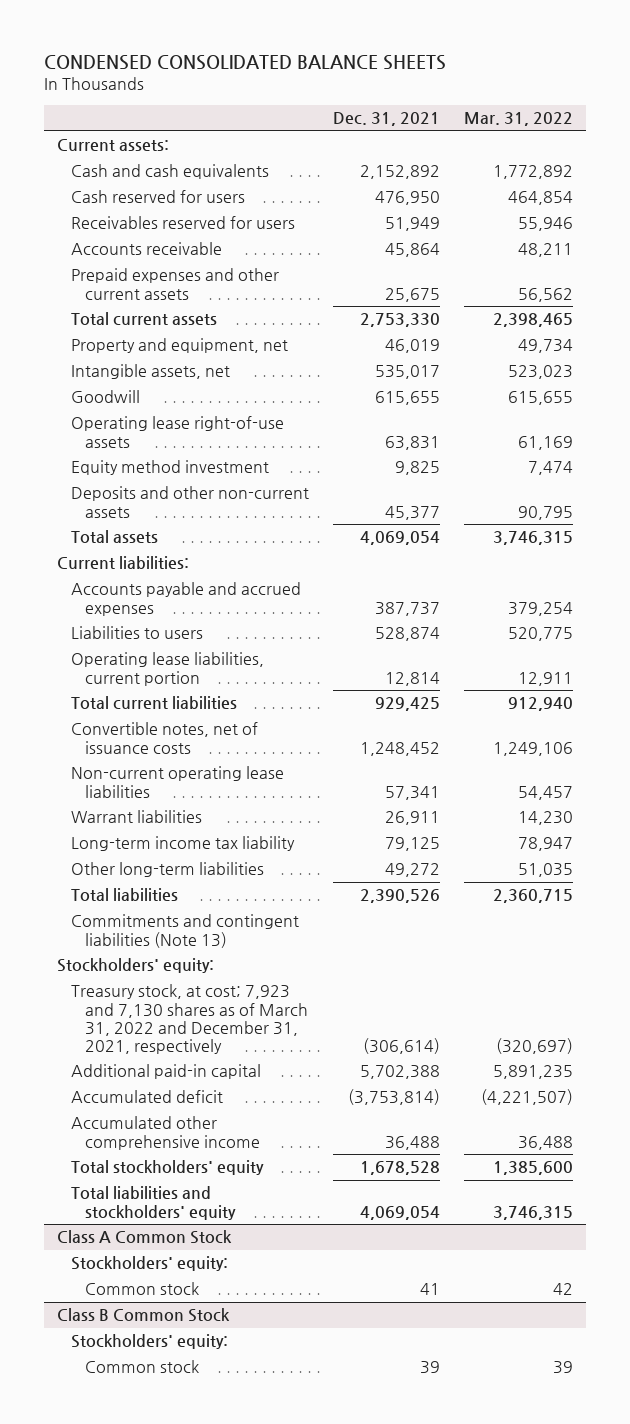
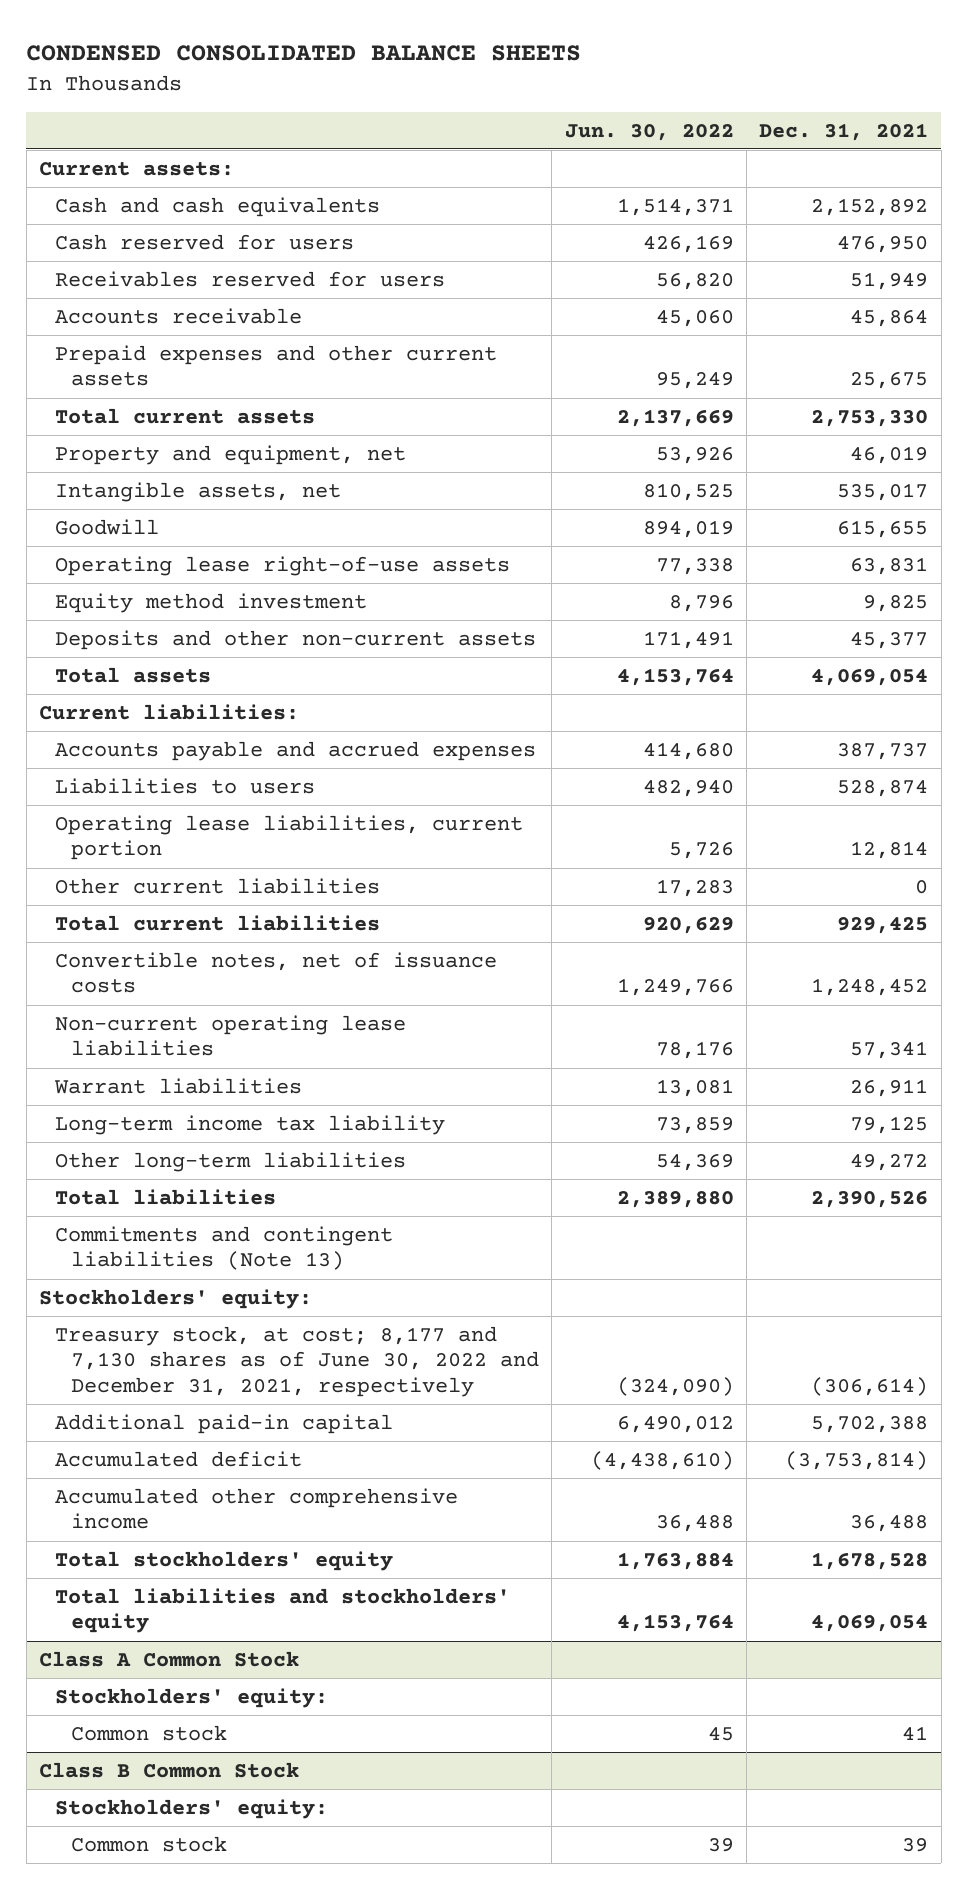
- | Dec. 31, 2021 | Mar. 31, 2022
+ | Jun. 30, 2022 | Dec. 31, 2021
+ Other current liabilities | 17,283 | 0
- Treasury stock, at cost; 7,923 and 7,130 shares as of March 31, 2022 and December 31, 2021, respectively | (306,614) | (320,697)
+ Treasury stock, at cost; 8,177 and 7,130 shares as of June 30, 2022 and December 31, 2021, respectively | (324,090) | (306,614)

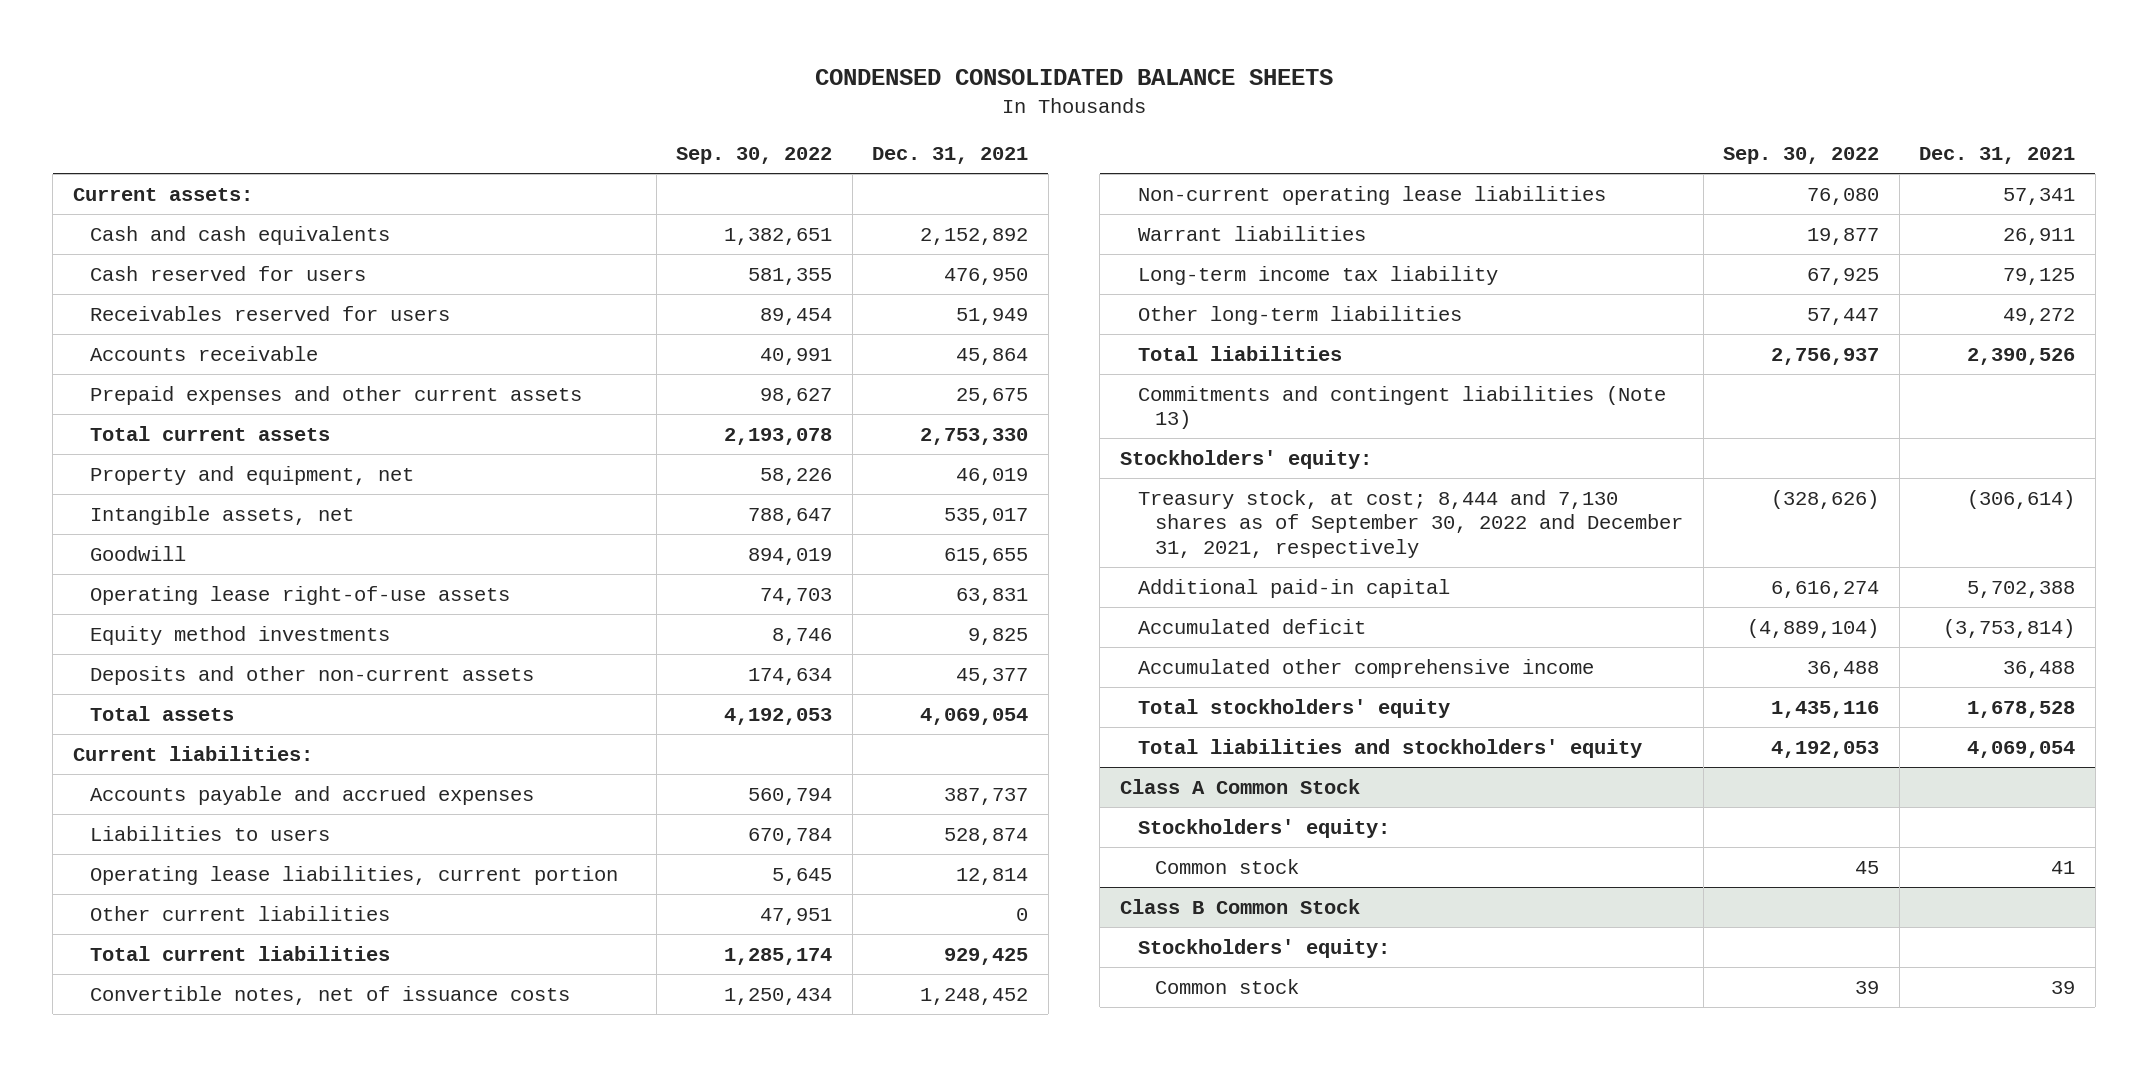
- | Jun. 30, 2022 | Dec. 31, 2021
+ | Sep. 30, 2022 | Dec. 31, 2021
- Equity method investment | 8,796 | 9,825
+ Equity method investments | 8,746 | 9,825
- Treasury stock, at cost; 8,177 and 7,130 shares as of June 30, 2022 and December 31, 2021, respectively | (324,090) | (306,614)
+ Treasury stock, at cost; 8,444 and 7,130 shares as of September 30, 2022 and December 31, 2021, respectively | (328,626) | (306,614)

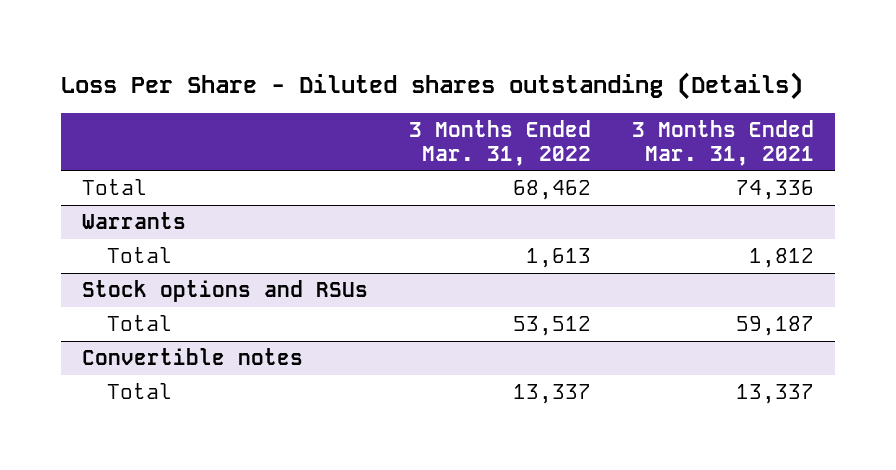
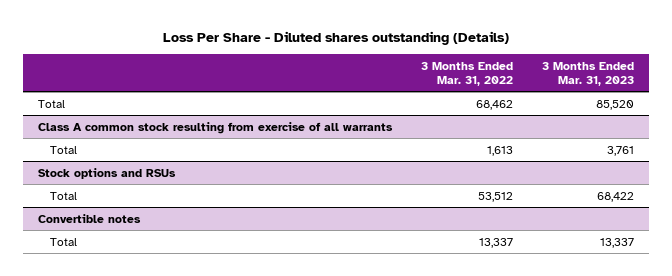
- | 3 Months Ended Mar. 31, 2022 | 3 Months Ended Mar. 31, 2021
+ | 3 Months Ended Mar. 31, 2022 | 3 Months Ended Mar. 31, 2023
- Warrants
+ Class A common stock resulting from exercise of all warrants

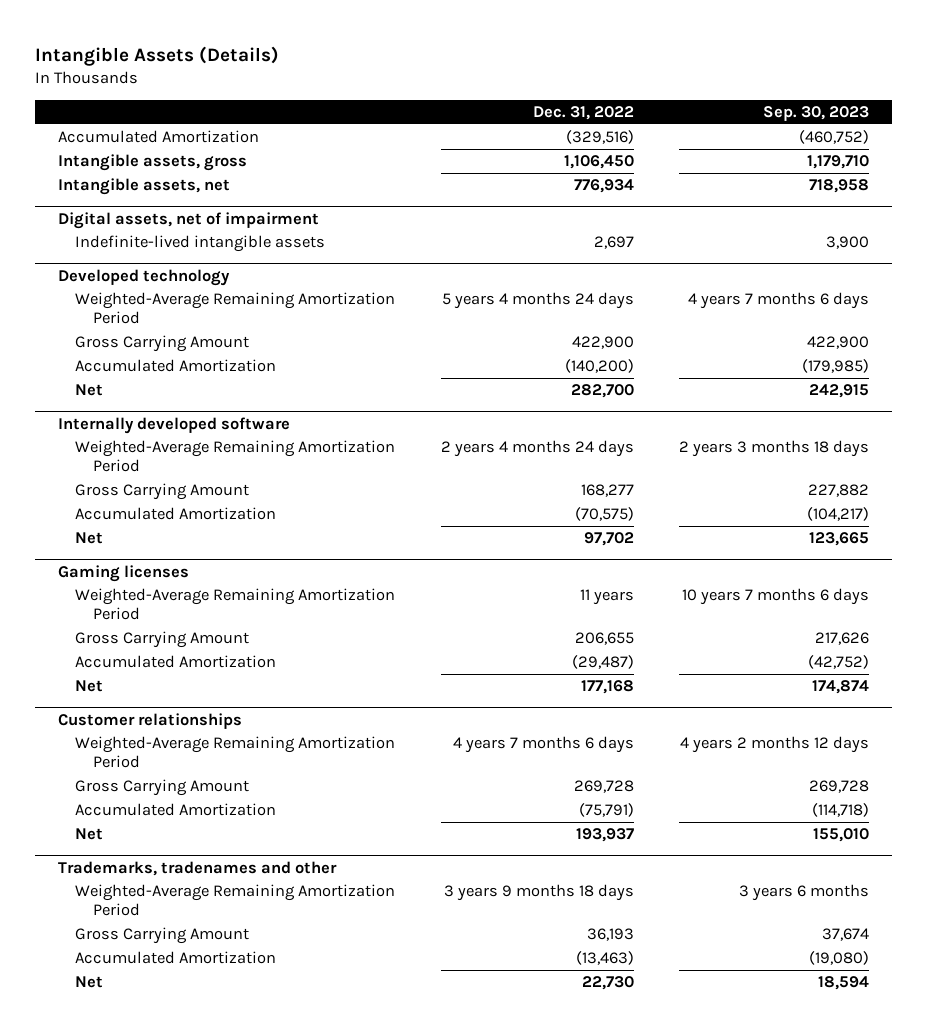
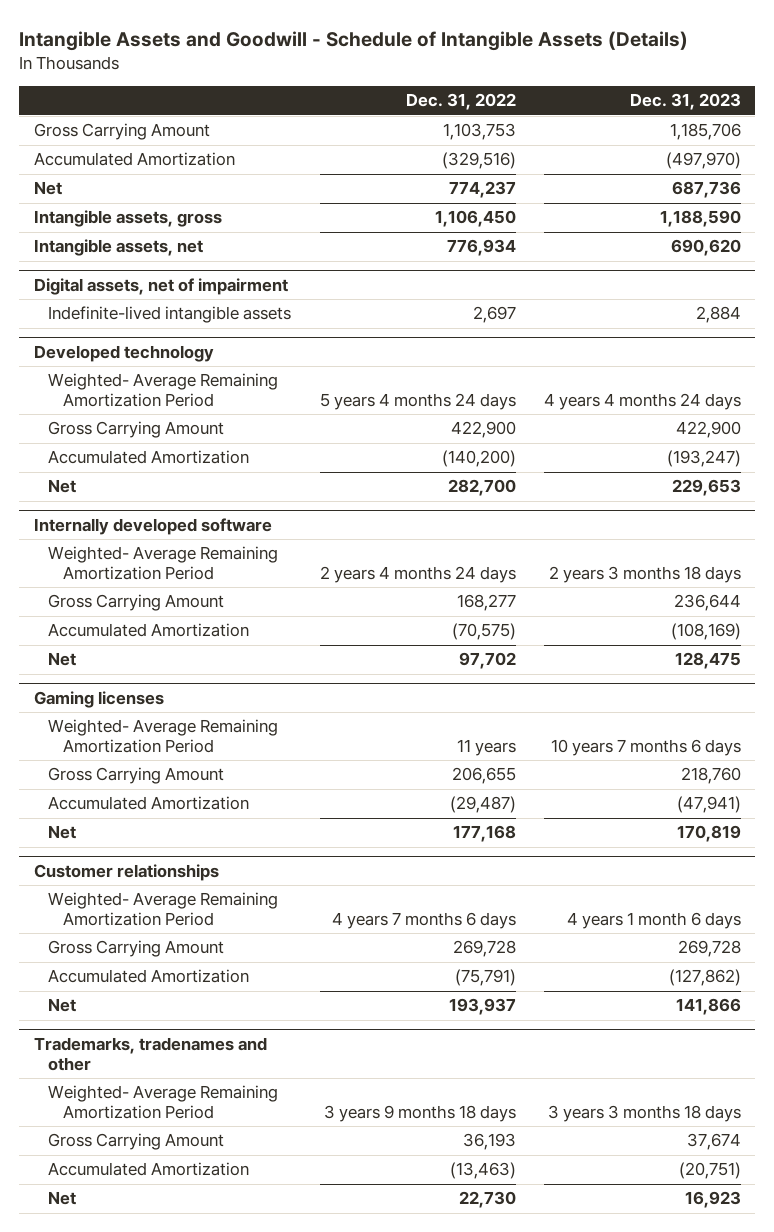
- Intangible Assets (Details)
+ Intangible Assets and Goodwill - Schedule of Intangible Assets (Details)
- | Dec. 31, 2022 | Sep. 30, 2023
+ | Dec. 31, 2022 | Dec. 31, 2023
+ Gross Carrying Amount | 1,103,753 | 1,185,706
+ Net | 774,237 | 687,736
@ Developed technology
- Weighted-Average Remaining Amortization Period | 5 years 4 months 24 days | 4 years 7 months 6 days
+ Weighted- Average Remaining Amortization Period | 5 years 4 months 24 days | 4 years 4 months 24 days
@ Internally developed software
- Weighted-Average Remaining Amortization Period | 2 years 4 months 24 days | 2 years 3 months 18 days
+ Weighted- Average Remaining Amortization Period | 2 years 4 months 24 days | 2 years 3 months 18 days
@ Gaming licenses
- Weighted-Average Remaining Amortization Period | 11 years | 10 years 7 months 6 days
+ Weighted- Average Remaining Amortization Period | 11 years | 10 years 7 months 6 days
@ Customer relationships
- Weighted-Average Remaining Amortization Period | 4 years 7 months 6 days | 4 years 2 months 12 days
+ Weighted- Average Remaining Amortization Period | 4 years 7 months 6 days | 4 years 1 month 6 days
@ Trademarks, tradenames and other
- Weighted-Average Remaining Amortization Period | 3 years 9 months 18 days | 3 years 6 months
+ Weighted- Average Remaining Amortization Period | 3 years 9 months 18 days | 3 years 3 months 18 days

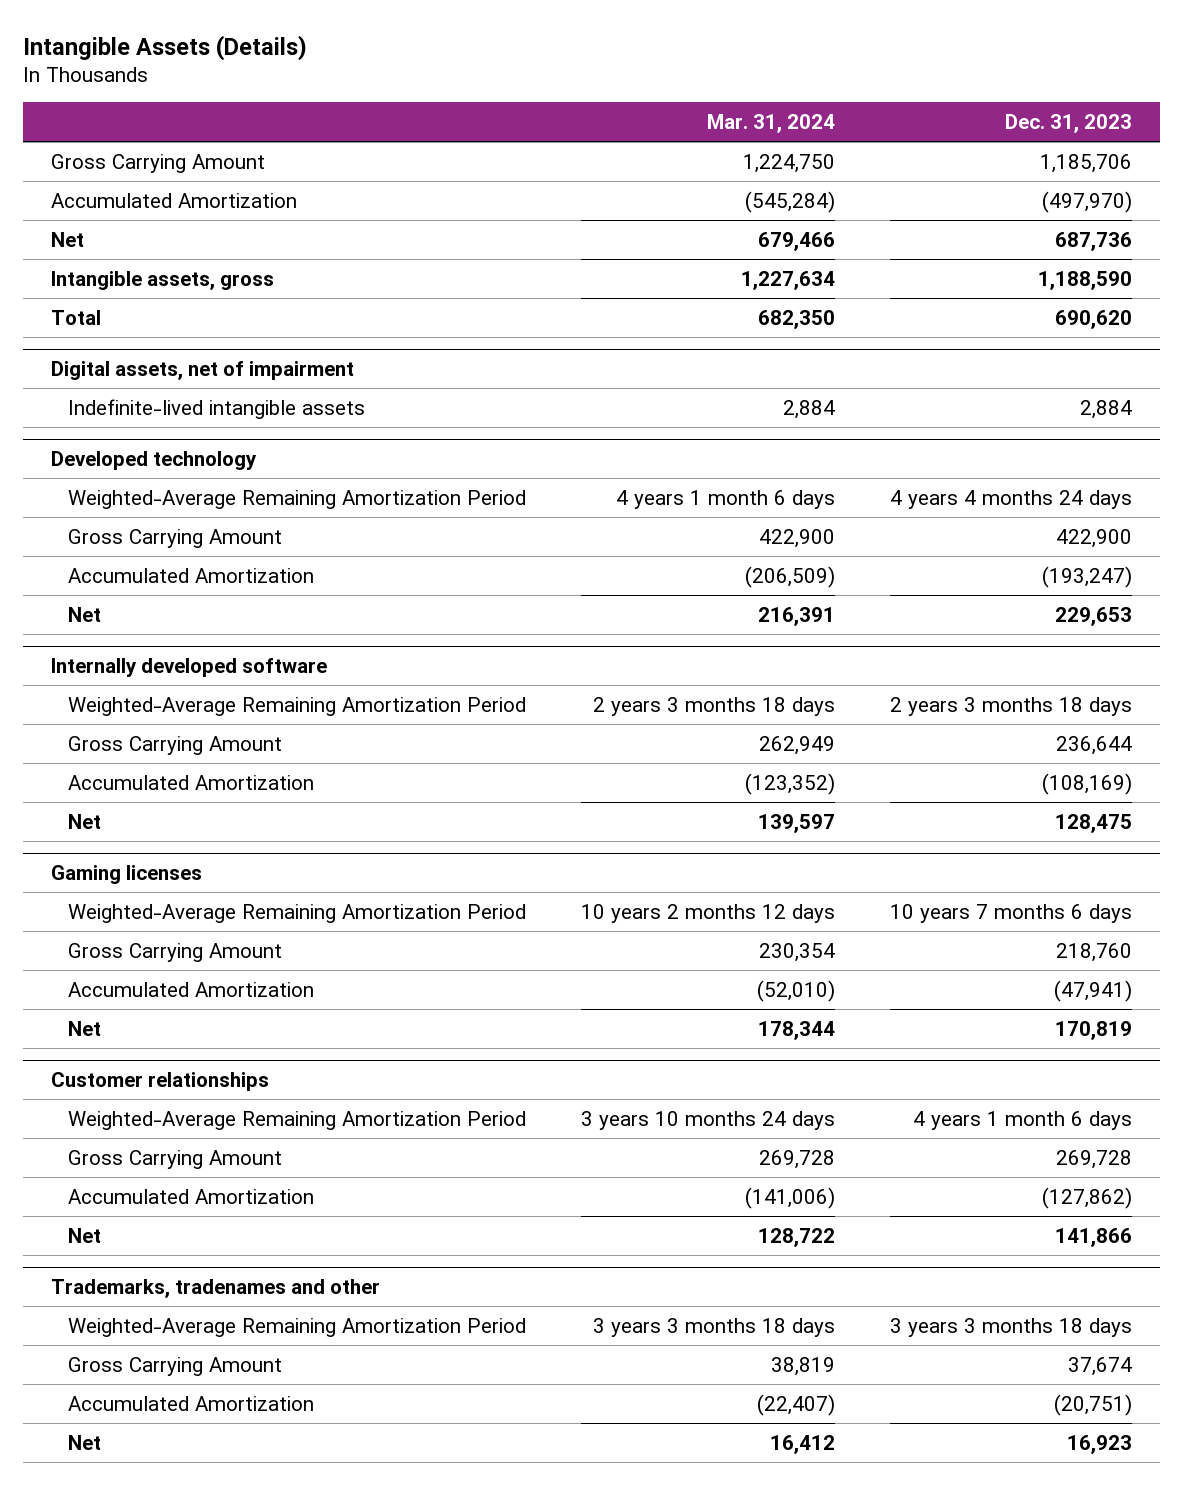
- Intangible Assets and Goodwill - Schedule of Intangible Assets (Details)
+ Intangible Assets (Details)
- | Dec. 31, 2022 | Dec. 31, 2023
+ | Mar. 31, 2024 | Dec. 31, 2023
- Intangible assets, net | 776,934 | 690,620
+ Total | 682,350 | 690,620
@ Developed technology
- Weighted- Average Remaining Amortization Period | 5 years 4 months 24 days | 4 years 4 months 24 days
+ Weighted-Average Remaining Amortization Period | 4 years 1 month 6 days | 4 years 4 months 24 days
@ Internally developed software
- Weighted- Average Remaining Amortization Period | 2 years 4 months 24 days | 2 years 3 months 18 days
+ Weighted-Average Remaining Amortization Period | 2 years 3 months 18 days | 2 years 3 months 18 days
@ Gaming licenses
- Weighted- Average Remaining Amortization Period | 11 years | 10 years 7 months 6 days
+ Weighted-Average Remaining Amortization Period | 10 years 2 months 12 days | 10 years 7 months 6 days
@ Customer relationships
- Weighted- Average Remaining Amortization Period | 4 years 7 months 6 days | 4 years 1 month 6 days
+ Weighted-Average Remaining Amortization Period | 3 years 10 months 24 days | 4 years 1 month 6 days
@ Trademarks, tradenames and other
- Weighted- Average Remaining Amortization Period | 3 years 9 months 18 days | 3 years 3 months 18 days
+ Weighted-Average Remaining Amortization Period | 3 years 3 months 18 days | 3 years 3 months 18 days

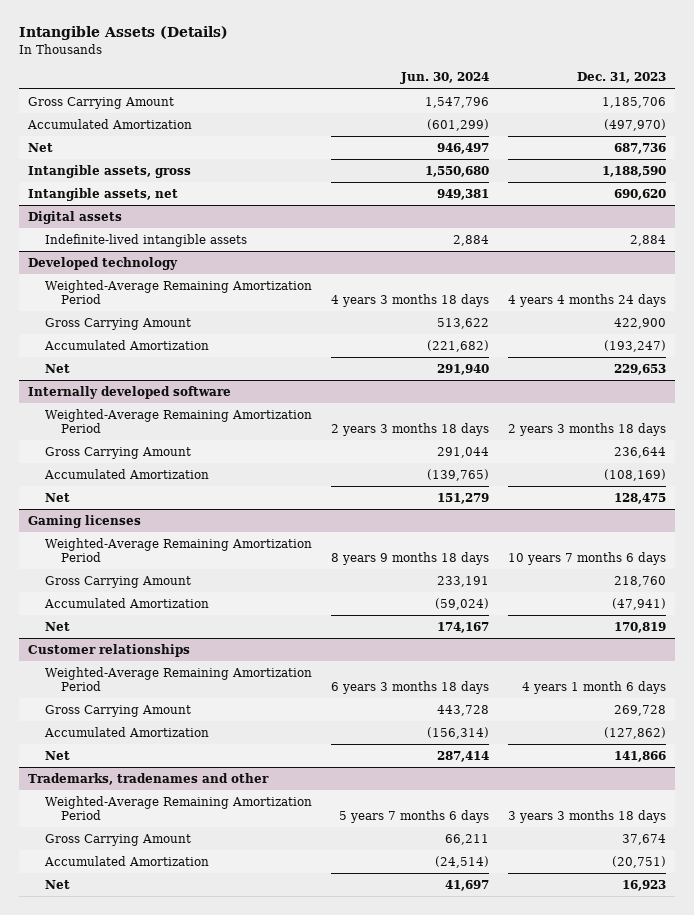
- | Mar. 31, 2024 | Dec. 31, 2023
+ | Jun. 30, 2024 | Dec. 31, 2023
- Total | 682,350 | 690,620
- Digital assets, net of impairment
+ Intangible assets, net | 949,381 | 690,620
+ Digital assets

